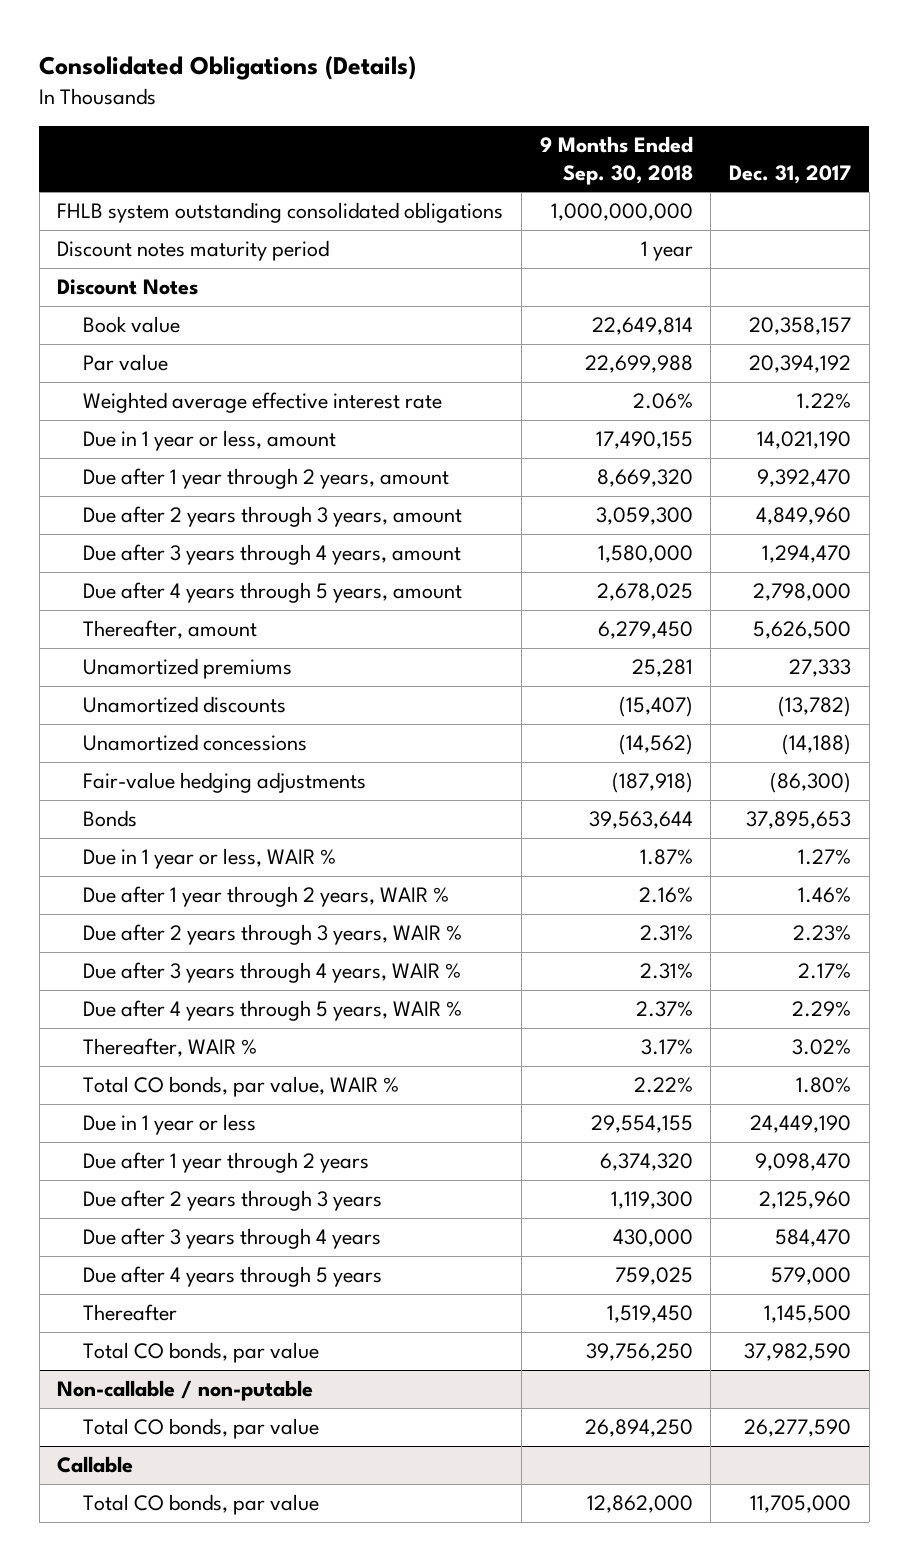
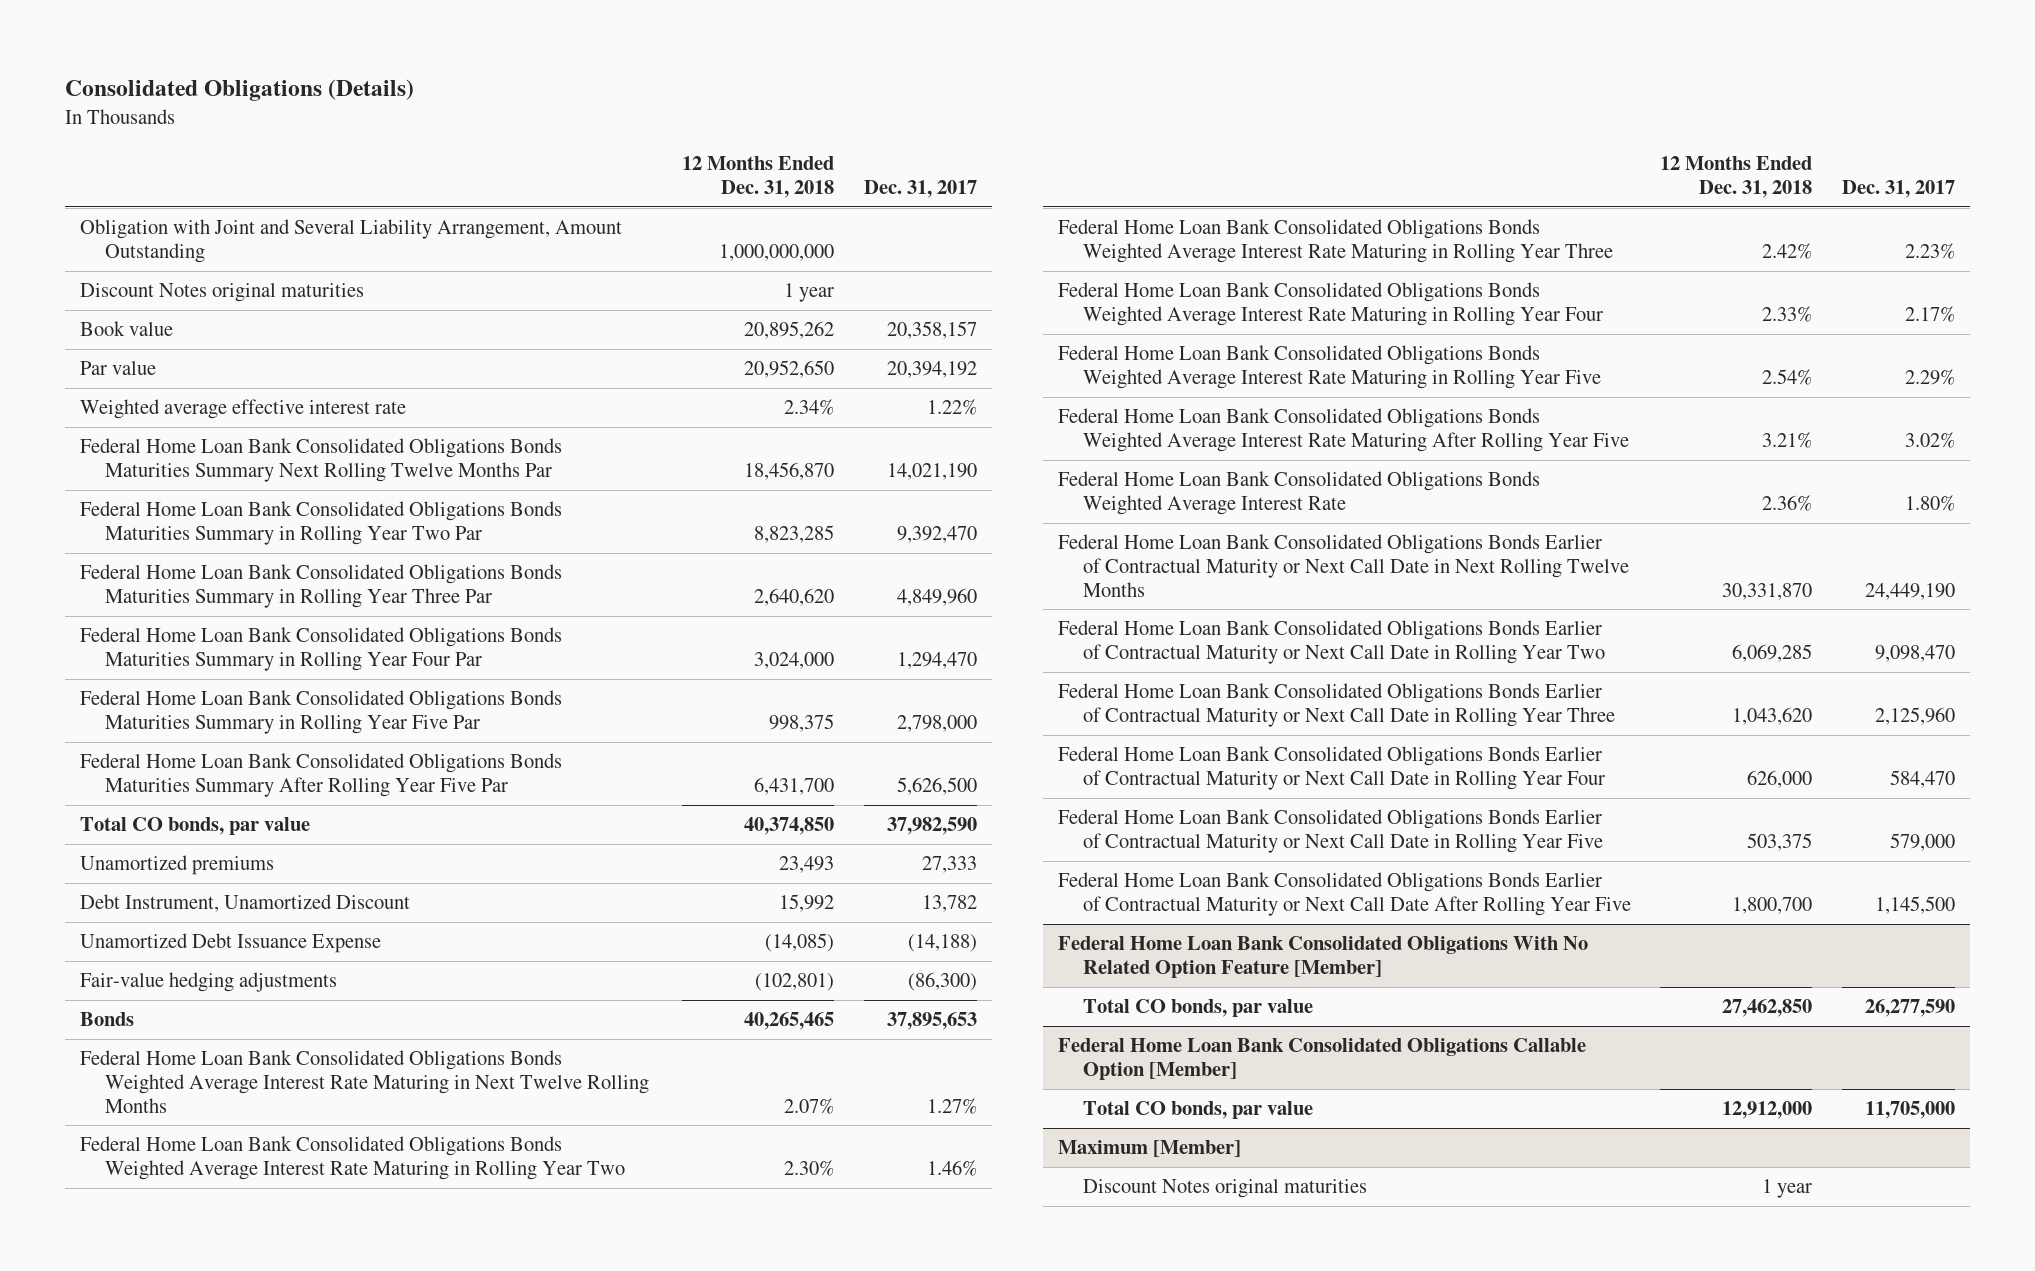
- | 9 Months Ended Sep. 30, 2018 | Dec. 31, 2017
+ | 12 Months Ended Dec. 31, 2018 | Dec. 31, 2017
- FHLB system outstanding consolidated obligations | 1,000,000,000 |
- Discount notes maturity period | 1 year |
- Discount Notes
+ Obligation with Joint and Several Liability Arrangement, Amount Outstanding | 1,000,000,000 |
+ Discount Notes original maturities | 1 year |
- Due in 1 year or less, amount | 17,490,155 | 14,021,190
- Due after 1 year through 2 years, amount | 8,669,320 | 9,392,470
- Due after 2 years through 3 years, amount | 3,059,300 | 4,849,960
- Due after 3 years through 4 years, amount | 1,580,000 | 1,294,470
- Due after 4 years through 5 years, amount | 2,678,025 | 2,798,000
- Thereafter, amount | 6,279,450 | 5,626,500
+ Federal Home Loan Bank Consolidated Obligations Bonds Maturities Summary Next Rolling Twelve Months Par | 18,456,870 | 14,021,190
+ Federal Home Loan Bank Consolidated Obligations Bonds Maturities Summary in Rolling Year Two Par | 8,823,285 | 9,392,470
+ Federal Home Loan Bank Consolidated Obligations Bonds Maturities Summary in Rolling Year Three Par | 2,640,620 | 4,849,960
+ Federal Home Loan Bank Consolidated Obligations Bonds Maturities Summary in Rolling Year Four Par | 3,024,000 | 1,294,470
+ Federal Home Loan Bank Consolidated Obligations Bonds Maturities Summary in Rolling Year Five Par | 998,375 | 2,798,000
+ Federal Home Loan Bank Consolidated Obligations Bonds Maturities Summary After Rolling Year Five Par | 6,431,700 | 5,626,500
moved up: Total CO bonds, par value | 40,374,850 | 37,982,590
- Unamortized discounts | (15,407) | (13,782)
- Unamortized concessions | (14,562) | (14,188)
+ Debt Instrument, Unamortized Discount | 15,992 | 13,782
+ Unamortized Debt Issuance Expense | (14,085) | (14,188)
- Due in 1 year or less, WAIR % | 1.87% | 1.27%
- Due after 1 year through 2 years, WAIR % | 2.16% | 1.46%
- Due after 2 years through 3 years, WAIR % | 2.31% | 2.23%
- Due after 3 years through 4 years, WAIR % | 2.31% | 2.17%
- Due after 4 years through 5 years, WAIR % | 2.37% | 2.29%
- Thereafter, WAIR % | 3.17% | 3.02%
- Total CO bonds, par value, WAIR % | 2.22% | 1.80%
- Due in 1 year or less | 29,554,155 | 24,449,190
- Due after 1 year through 2 years | 6,374,320 | 9,098,470
- Due after 2 years through 3 years | 1,119,300 | 2,125,960
- Due after 3 years through 4 years | 430,000 | 584,470
- Due after 4 years through 5 years | 759,025 | 579,000
- Thereafter | 1,519,450 | 1,145,500
- Non-callable / non-putable
+ Federal Home Loan Bank Consolidated Obligations Bonds Weighted Average Interest Rate Maturing in Next Twelve Rolling Months | 2.07% | 1.27%
+ Federal Home Loan Bank Consolidated Obligations Bonds Weighted Average Interest Rate Maturing in Rolling Year Two | 2.30% | 1.46%
+ Federal Home Loan Bank Consolidated Obligations Bonds Weighted Average Interest Rate Maturing in Rolling Year Three | 2.42% | 2.23%
+ Federal Home Loan Bank Consolidated Obligations Bonds Weighted Average Interest Rate Maturing in Rolling Year Four | 2.33% | 2.17%
+ Federal Home Loan Bank Consolidated Obligations Bonds Weighted Average Interest Rate Maturing in Rolling Year Five | 2.54% | 2.29%
+ Federal Home Loan Bank Consolidated Obligations Bonds Weighted Average Interest Rate Maturing After Rolling Year Five | 3.21% | 3.02%
+ Federal Home Loan Bank Consolidated Obligations Bonds Weighted Average Interest Rate | 2.36% | 1.80%
+ Federal Home Loan Bank Consolidated Obligations Bonds Earlier of Contractual Maturity or Next Call Date in Next Rolling Twelve Months | 30,331,870 | 24,449,190
+ Federal Home Loan Bank Consolidated Obligations Bonds Earlier of Contractual Maturity or Next Call Date in Rolling Year Two | 6,069,285 | 9,098,470
+ Federal Home Loan Bank Consolidated Obligations Bonds Earlier of Contractual Maturity or Next Call Date in Rolling Year Three | 1,043,620 | 2,125,960
+ Federal Home Loan Bank Consolidated Obligations Bonds Earlier of Contractual Maturity or Next Call Date in Rolling Year Four | 626,000 | 584,470
+ Federal Home Loan Bank Consolidated Obligations Bonds Earlier of Contractual Maturity or Next Call Date in Rolling Year Five | 503,375 | 579,000
+ Federal Home Loan Bank Consolidated Obligations Bonds Earlier of Contractual Maturity or Next Call Date After Rolling Year Five | 1,800,700 | 1,145,500
+ Federal Home Loan Bank Consolidated Obligations With No Related Option Feature [Member]
- Callable
+ Federal Home Loan Bank Consolidated Obligations Callable Option [Member]
+ Maximum [Member]
+ Discount Notes original maturities | 1 year |

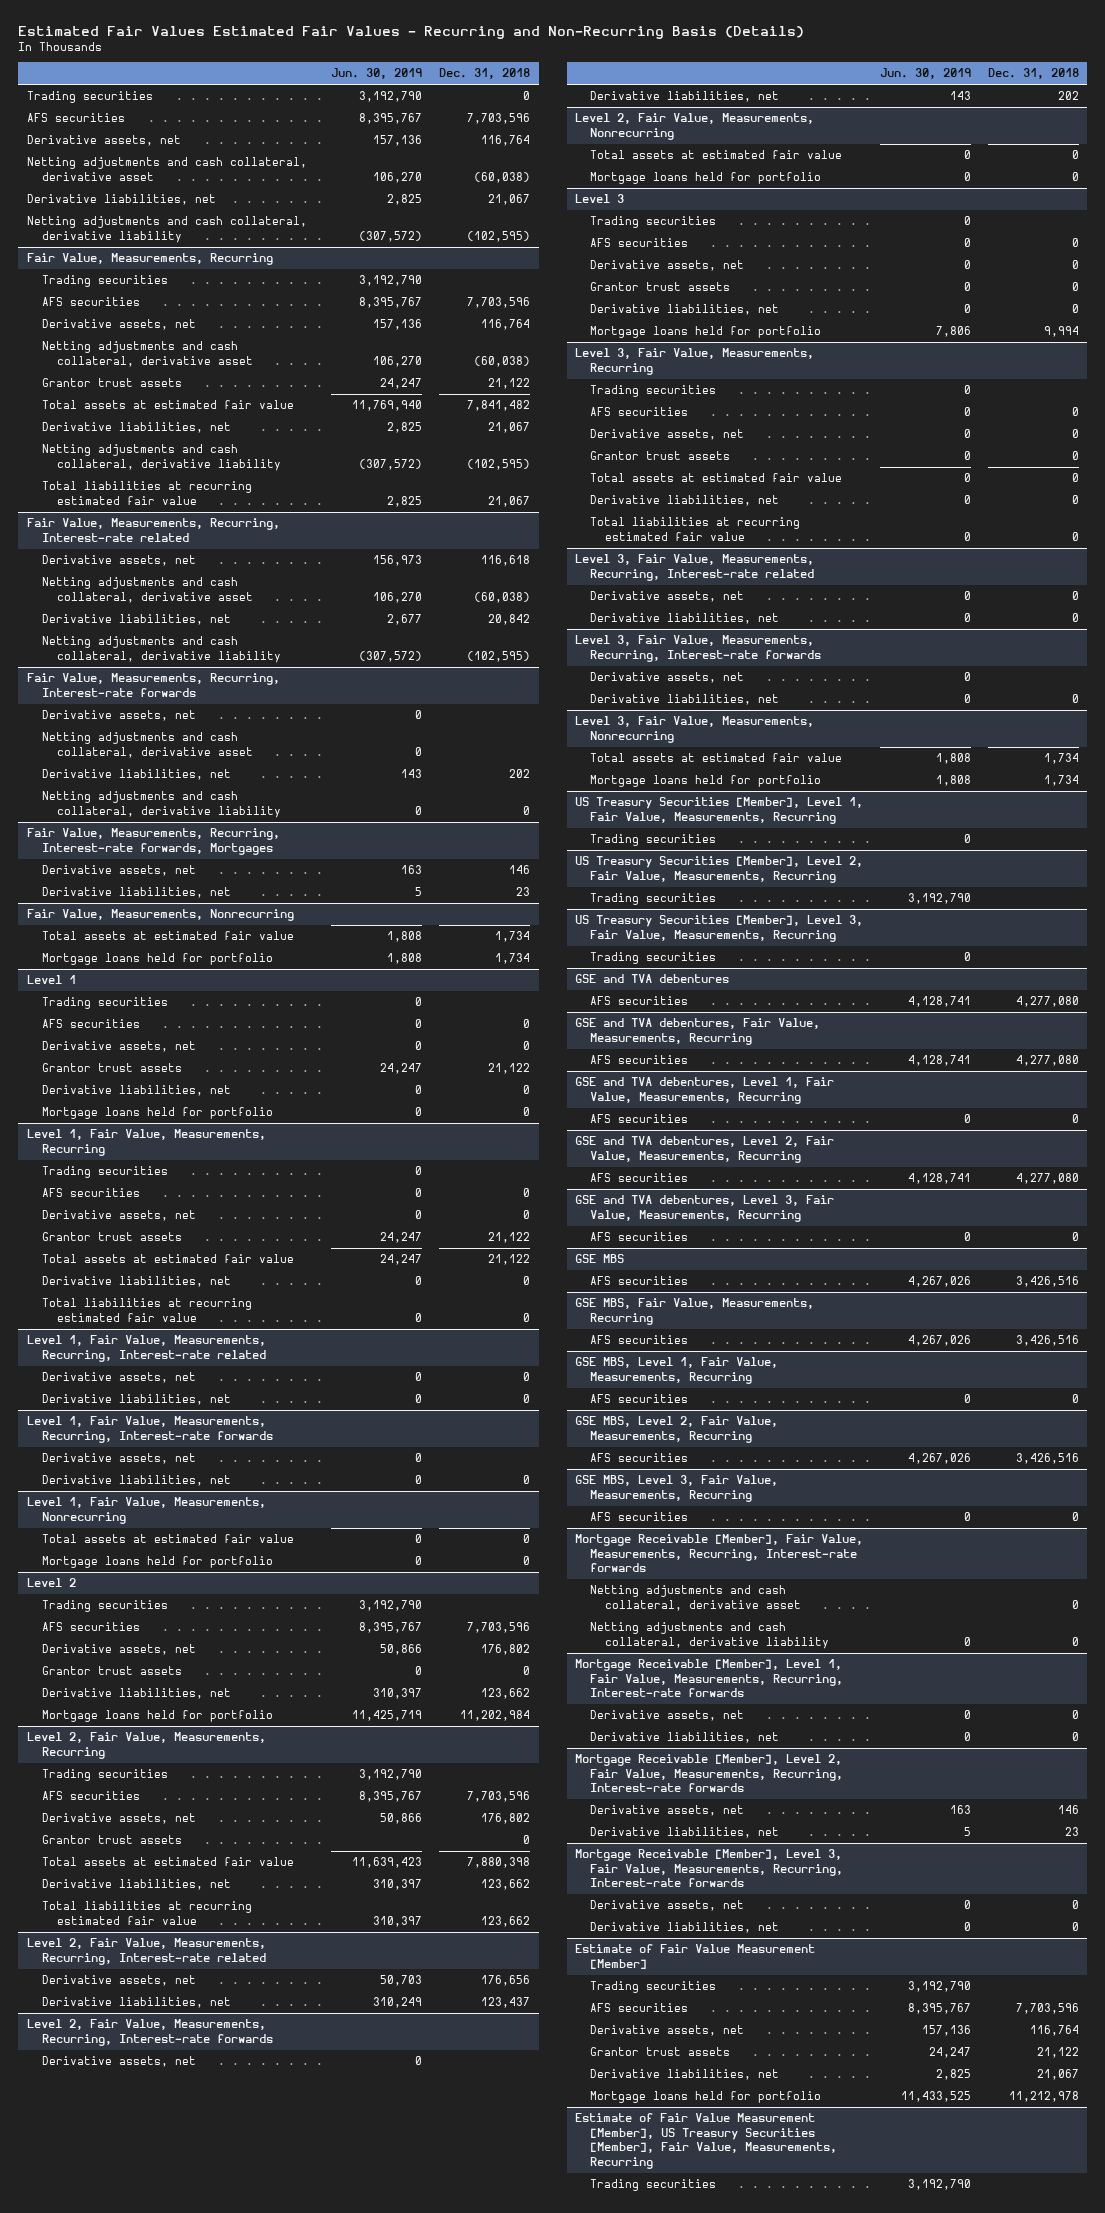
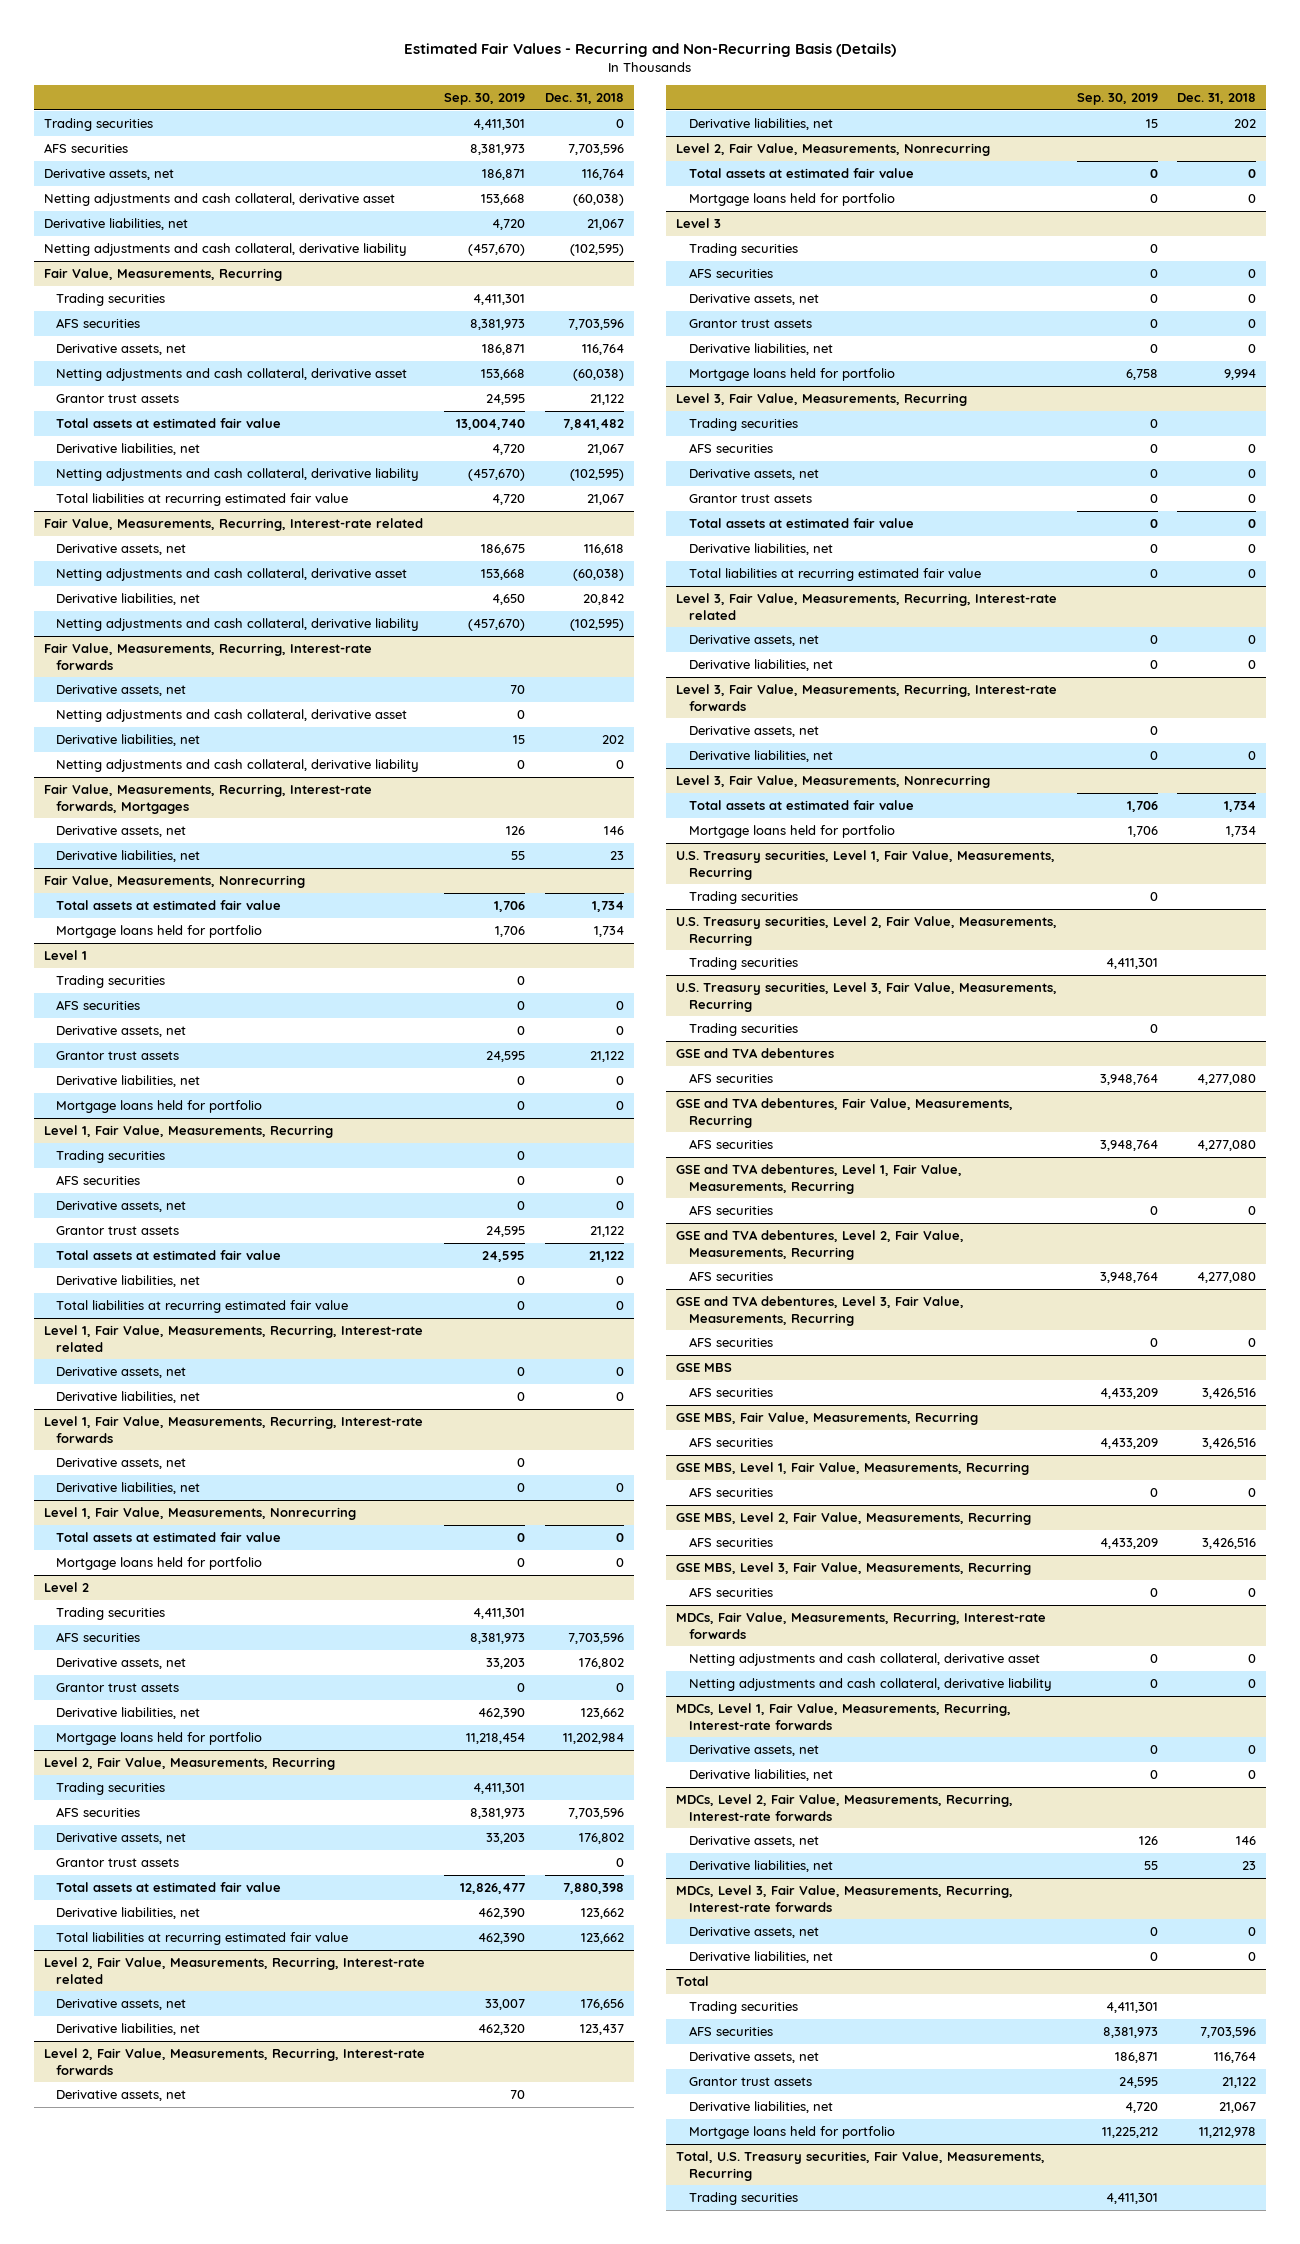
- Estimated Fair Values Estimated Fair Values - Recurring and Non-Recurring Basis (Details)
+ Estimated Fair Values - Recurring and Non-Recurring Basis (Details)
- | Jun. 30, 2019 | Dec. 31, 2018
+ | Sep. 30, 2019 | Dec. 31, 2018
- US Treasury Securities [Member], Level 1, Fair Value, Measurements, Recurring
+ U.S. Treasury securities, Level 1, Fair Value, Measurements, Recurring
- US Treasury Securities [Member], Level 2, Fair Value, Measurements, Recurring
+ U.S. Treasury securities, Level 2, Fair Value, Measurements, Recurring
- US Treasury Securities [Member], Level 3, Fair Value, Measurements, Recurring
+ U.S. Treasury securities, Level 3, Fair Value, Measurements, Recurring
- Mortgage Receivable [Member], Fair Value, Measurements, Recurring, Interest-rate forwards
+ MDCs, Fair Value, Measurements, Recurring, Interest-rate forwards
- Mortgage Receivable [Member], Level 1, Fair Value, Measurements, Recurring, Interest-rate forwards
+ MDCs, Level 1, Fair Value, Measurements, Recurring, Interest-rate forwards
- Mortgage Receivable [Member], Level 2, Fair Value, Measurements, Recurring, Interest-rate forwards
+ MDCs, Level 2, Fair Value, Measurements, Recurring, Interest-rate forwards
- Mortgage Receivable [Member], Level 3, Fair Value, Measurements, Recurring, Interest-rate forwards
+ MDCs, Level 3, Fair Value, Measurements, Recurring, Interest-rate forwards
- Estimate of Fair Value Measurement [Member]
+ Total
- Estimate of Fair Value Measurement [Member], US Treasury Securities [Member], Fair Value, Measurements, Recurring
+ Total, U.S. Treasury securities, Fair Value, Measurements, Recurring

